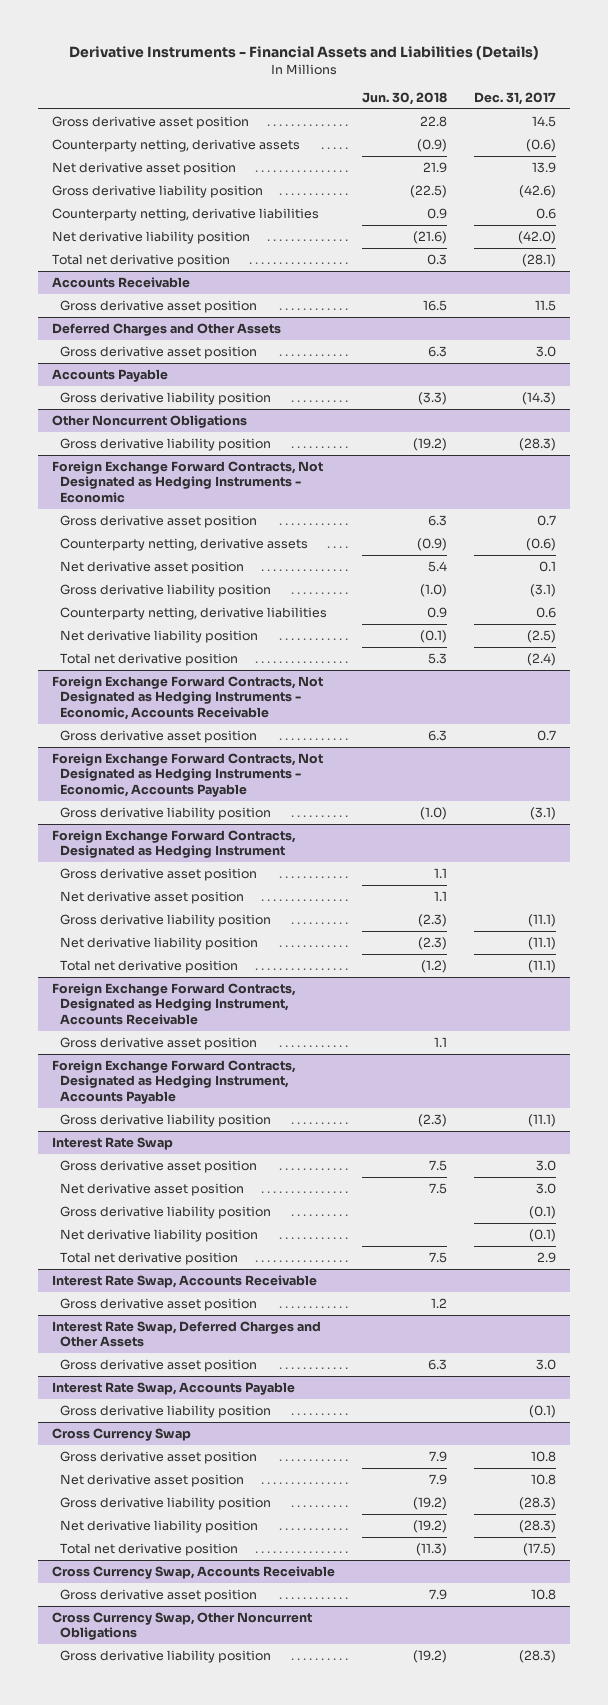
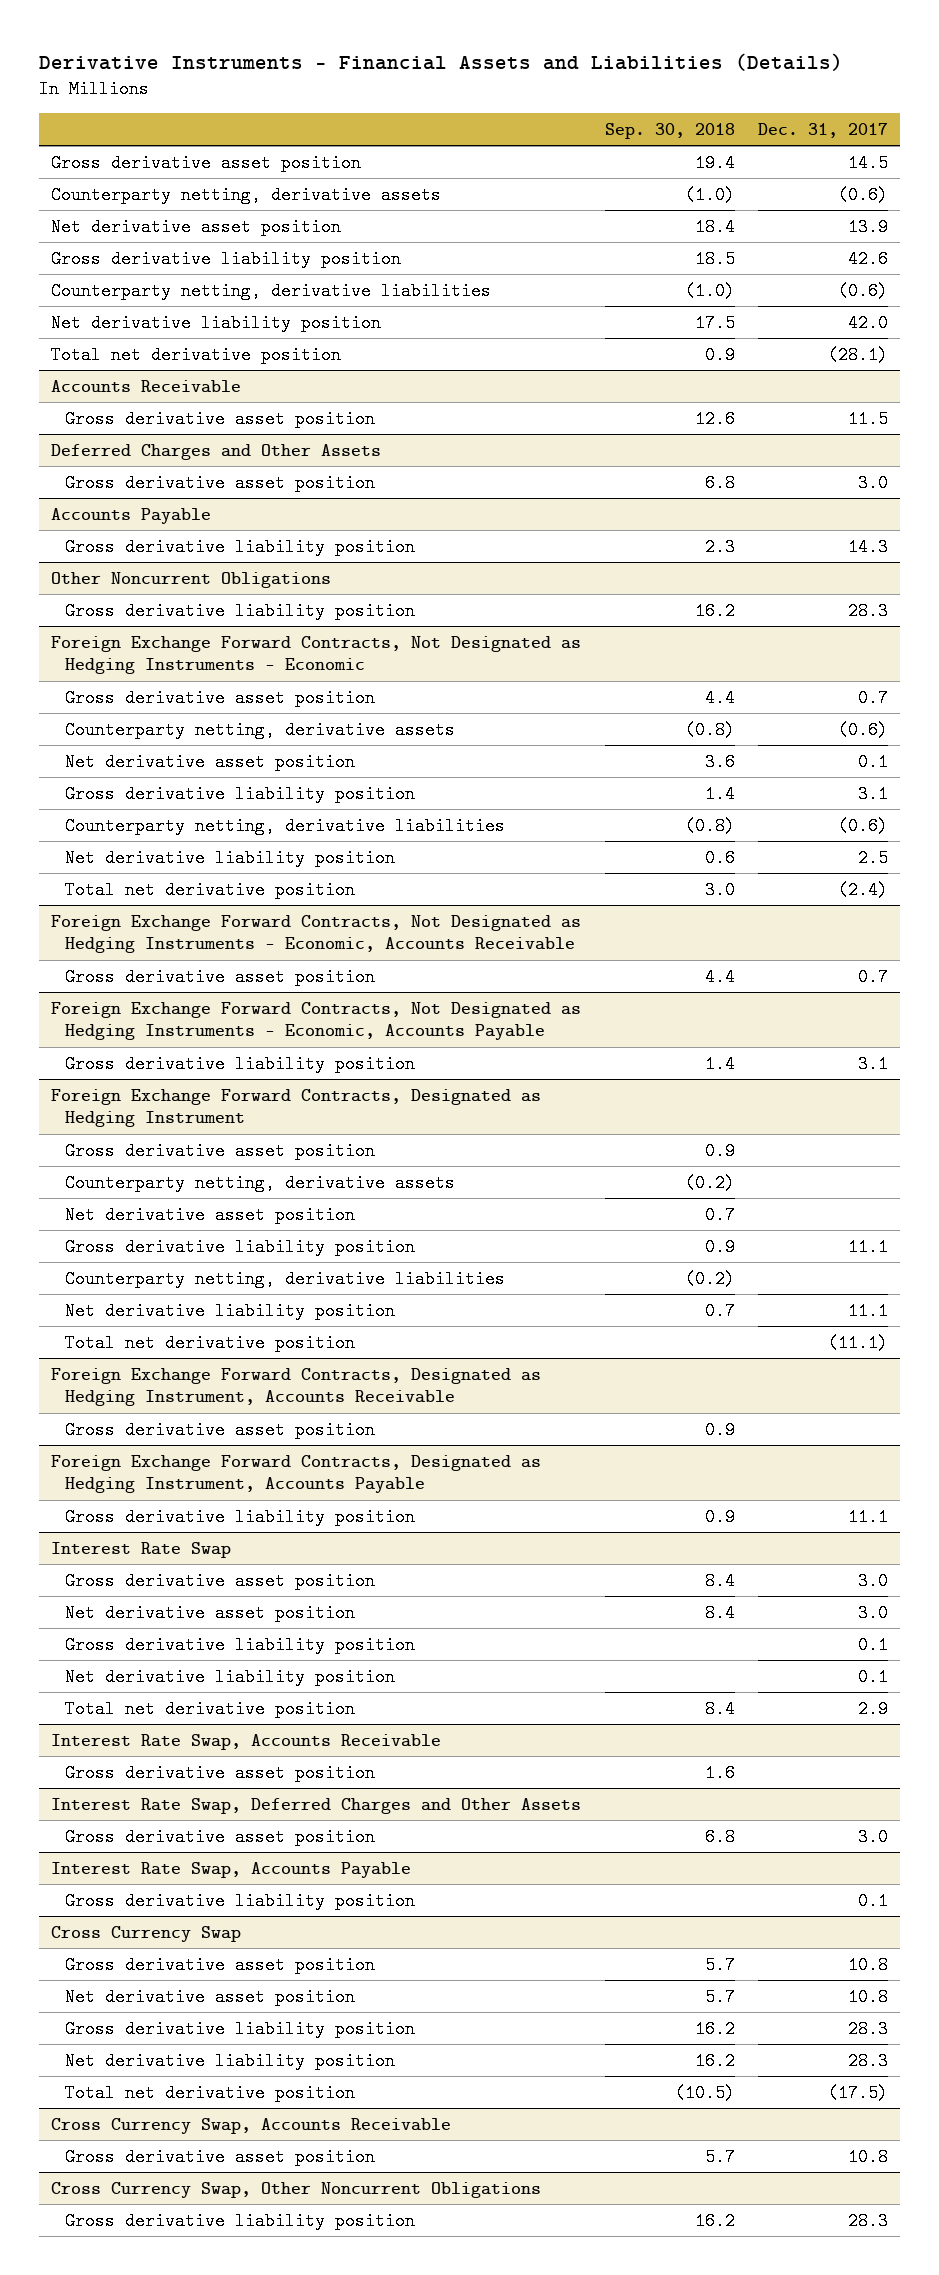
- | Jun. 30, 2018 | Dec. 31, 2017
+ | Sep. 30, 2018 | Dec. 31, 2017
- Gross derivative liability position | (22.5) | (42.6)
- Counterparty netting, derivative liabilities | 0.9 | 0.6
- Net derivative liability position | (21.6) | (42.0)
+ Gross derivative liability position | 18.5 | 42.6
+ Counterparty netting, derivative liabilities | (1.0) | (0.6)
+ Net derivative liability position | 17.5 | 42.0
@ Accounts Payable
- Gross derivative liability position | (3.3) | (14.3)
+ Gross derivative liability position | 2.3 | 14.3
@ Other Noncurrent Obligations
- Gross derivative liability position | (19.2) | (28.3)
+ Gross derivative liability position | 16.2 | 28.3
@ Foreign Exchange Forward Contracts, Not Designated as Hedging Instruments - Economic
- Gross derivative liability position | (1.0) | (3.1)
- Counterparty netting, derivative liabilities | 0.9 | 0.6
- Net derivative liability position | (0.1) | (2.5)
+ Gross derivative liability position | 1.4 | 3.1
+ Counterparty netting, derivative liabilities | (0.8) | (0.6)
+ Net derivative liability position | 0.6 | 2.5
@ Foreign Exchange Forward Contracts, Not Designated as Hedging Instruments - Economic, Accounts Payable
- Gross derivative liability position | (1.0) | (3.1)
+ Gross derivative liability position | 1.4 | 3.1
@ Foreign Exchange Forward Contracts, Designated as Hedging Instrument
+ Counterparty netting, derivative assets | (0.2) |
- Gross derivative liability position | (2.3) | (11.1)
- Net derivative liability position | (2.3) | (11.1)
+ Gross derivative liability position | 0.9 | 11.1
+ Counterparty netting, derivative liabilities | (0.2) |
+ Net derivative liability position | 0.7 | 11.1
@ Foreign Exchange Forward Contracts, Designated as Hedging Instrument, Accounts Payable
- Gross derivative liability position | (2.3) | (11.1)
+ Gross derivative liability position | 0.9 | 11.1
@ Interest Rate Swap
- Gross derivative liability position | | (0.1)
- Net derivative liability position | | (0.1)
+ Gross derivative liability position | | 0.1
+ Net derivative liability position | | 0.1
@ Interest Rate Swap, Accounts Payable
- Gross derivative liability position | | (0.1)
+ Gross derivative liability position | | 0.1
@ Cross Currency Swap
- Gross derivative liability position | (19.2) | (28.3)
- Net derivative liability position | (19.2) | (28.3)
+ Gross derivative liability position | 16.2 | 28.3
+ Net derivative liability position | 16.2 | 28.3
@ Cross Currency Swap, Other Noncurrent Obligations
- Gross derivative liability position | (19.2) | (28.3)
+ Gross derivative liability position | 16.2 | 28.3

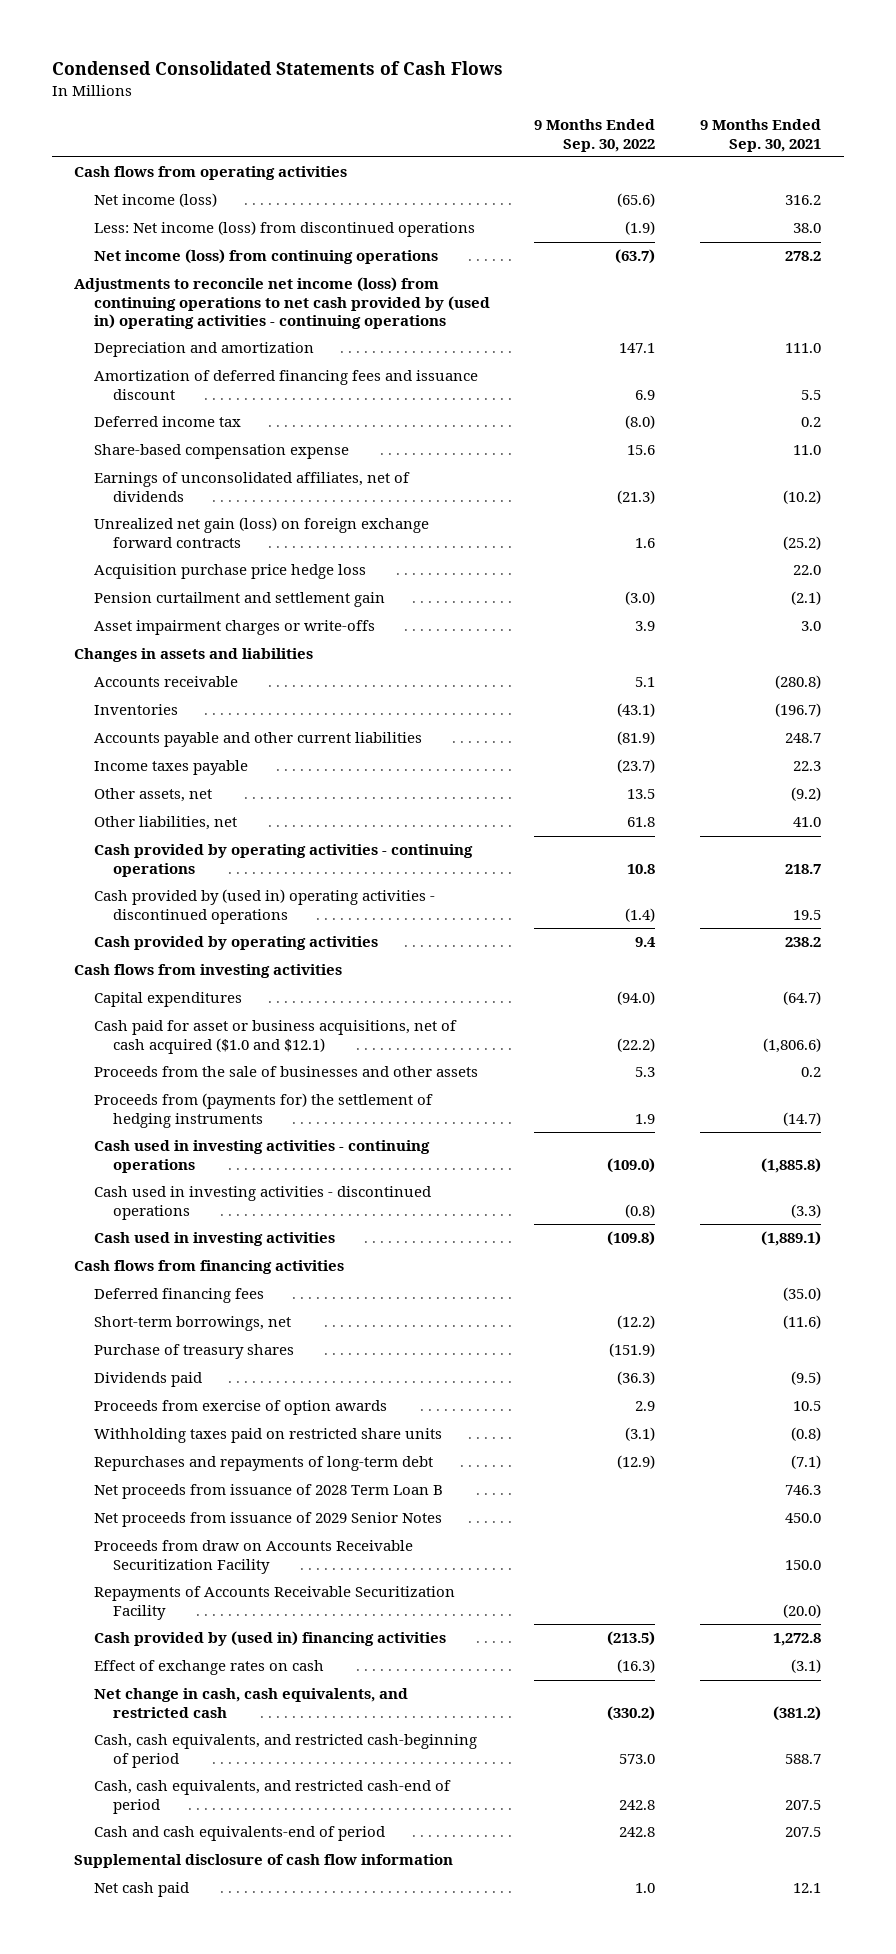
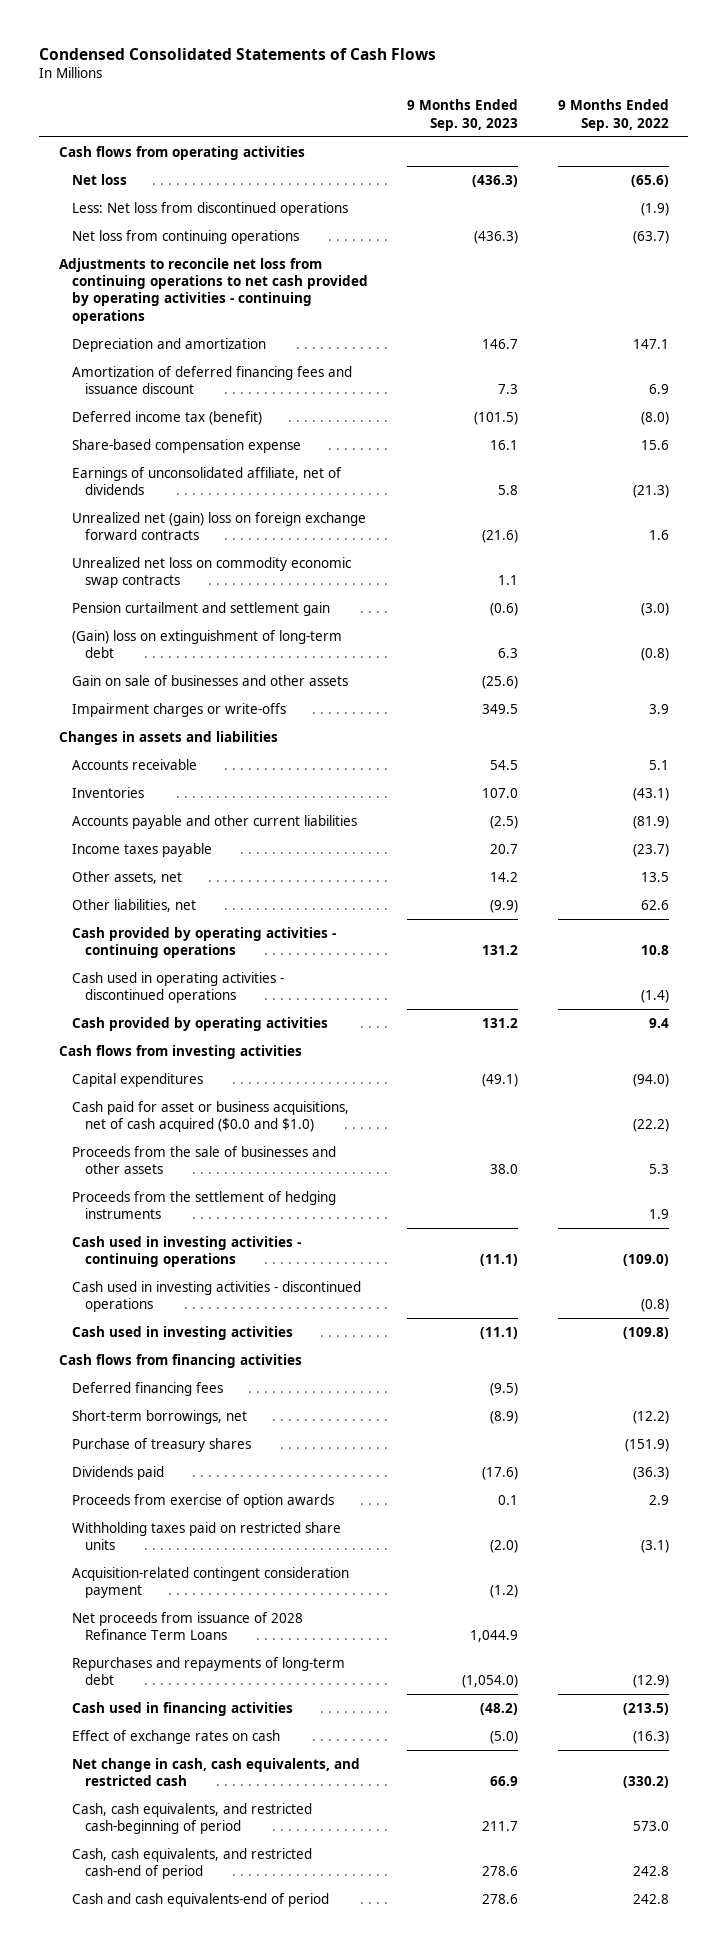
- | 9 Months Ended Sep. 30, 2022 | 9 Months Ended Sep. 30, 2021
+ | 9 Months Ended Sep. 30, 2023 | 9 Months Ended Sep. 30, 2022
- Net income (loss) | (65.6) | 316.2
- Less: Net income (loss) from discontinued operations | (1.9) | 38.0
- Net income (loss) from continuing operations | (63.7) | 278.2
- Adjustments to reconcile net income (loss) from continuing operations to net cash provided by (used in) operating activities - continuing operations
+ Net loss | (436.3) | (65.6)
+ Less: Net loss from discontinued operations | | (1.9)
+ Net loss from continuing operations | (436.3) | (63.7)
+ Adjustments to reconcile net loss from continuing operations to net cash provided by operating activities - continuing operations
- Deferred income tax | (8.0) | 0.2
+ Deferred income tax (benefit) | (101.5) | (8.0)
- Earnings of unconsolidated affiliates, net of dividends | (21.3) | (10.2)
- Unrealized net gain (loss) on foreign exchange forward contracts | 1.6 | (25.2)
- Acquisition purchase price hedge loss | | 22.0
+ Earnings of unconsolidated affiliate, net of dividends | 5.8 | (21.3)
+ Unrealized net (gain) loss on foreign exchange forward contracts | (21.6) | 1.6
+ Unrealized net loss on commodity economic swap contracts | 1.1 |
- Asset impairment charges or write-offs | 3.9 | 3.0
+ (Gain) loss on extinguishment of long-term debt | 6.3 | (0.8)
+ Gain on sale of businesses and other assets | (25.6) |
+ Impairment charges or write-offs | 349.5 | 3.9
- Other liabilities, net | 61.8 | 41.0
+ Other liabilities, net | (9.9) | 62.6
- Cash provided by (used in) operating activities - discontinued operations | (1.4) | 19.5
+ Cash used in operating activities - discontinued operations | | (1.4)
- Cash paid for asset or business acquisitions, net of cash acquired ($1.0 and $12.1) | (22.2) | (1,806.6)
+ Cash paid for asset or business acquisitions, net of cash acquired ($0.0 and $1.0) | | (22.2)
- Proceeds from (payments for) the settlement of hedging instruments | 1.9 | (14.7)
+ Proceeds from the settlement of hedging instruments | | 1.9
+ Acquisition-related contingent consideration payment | (1.2) |
+ Net proceeds from issuance of 2028 Refinance Term Loans | 1,044.9 |
- Net proceeds from issuance of 2028 Term Loan B | | 746.3
- Net proceeds from issuance of 2029 Senior Notes | | 450.0
- Proceeds from draw on Accounts Receivable Securitization Facility | | 150.0
- Repayments of Accounts Receivable Securitization Facility | | (20.0)
- Cash provided by (used in) financing activities | (213.5) | 1,272.8
+ Cash used in financing activities | (48.2) | (213.5)
- Supplemental disclosure of cash flow information
- Net cash paid | 1.0 | 12.1

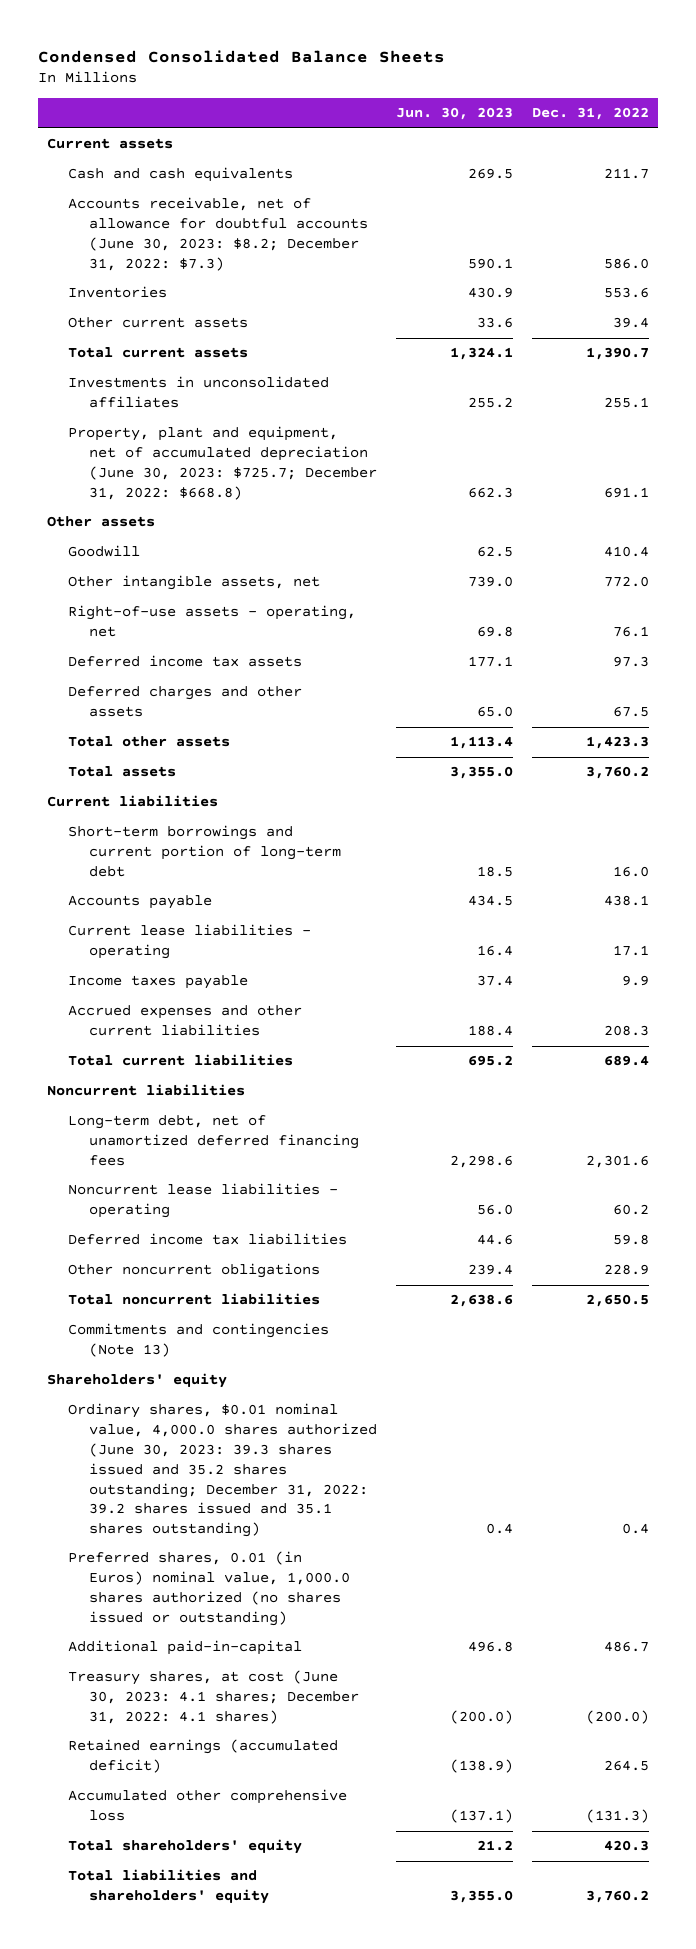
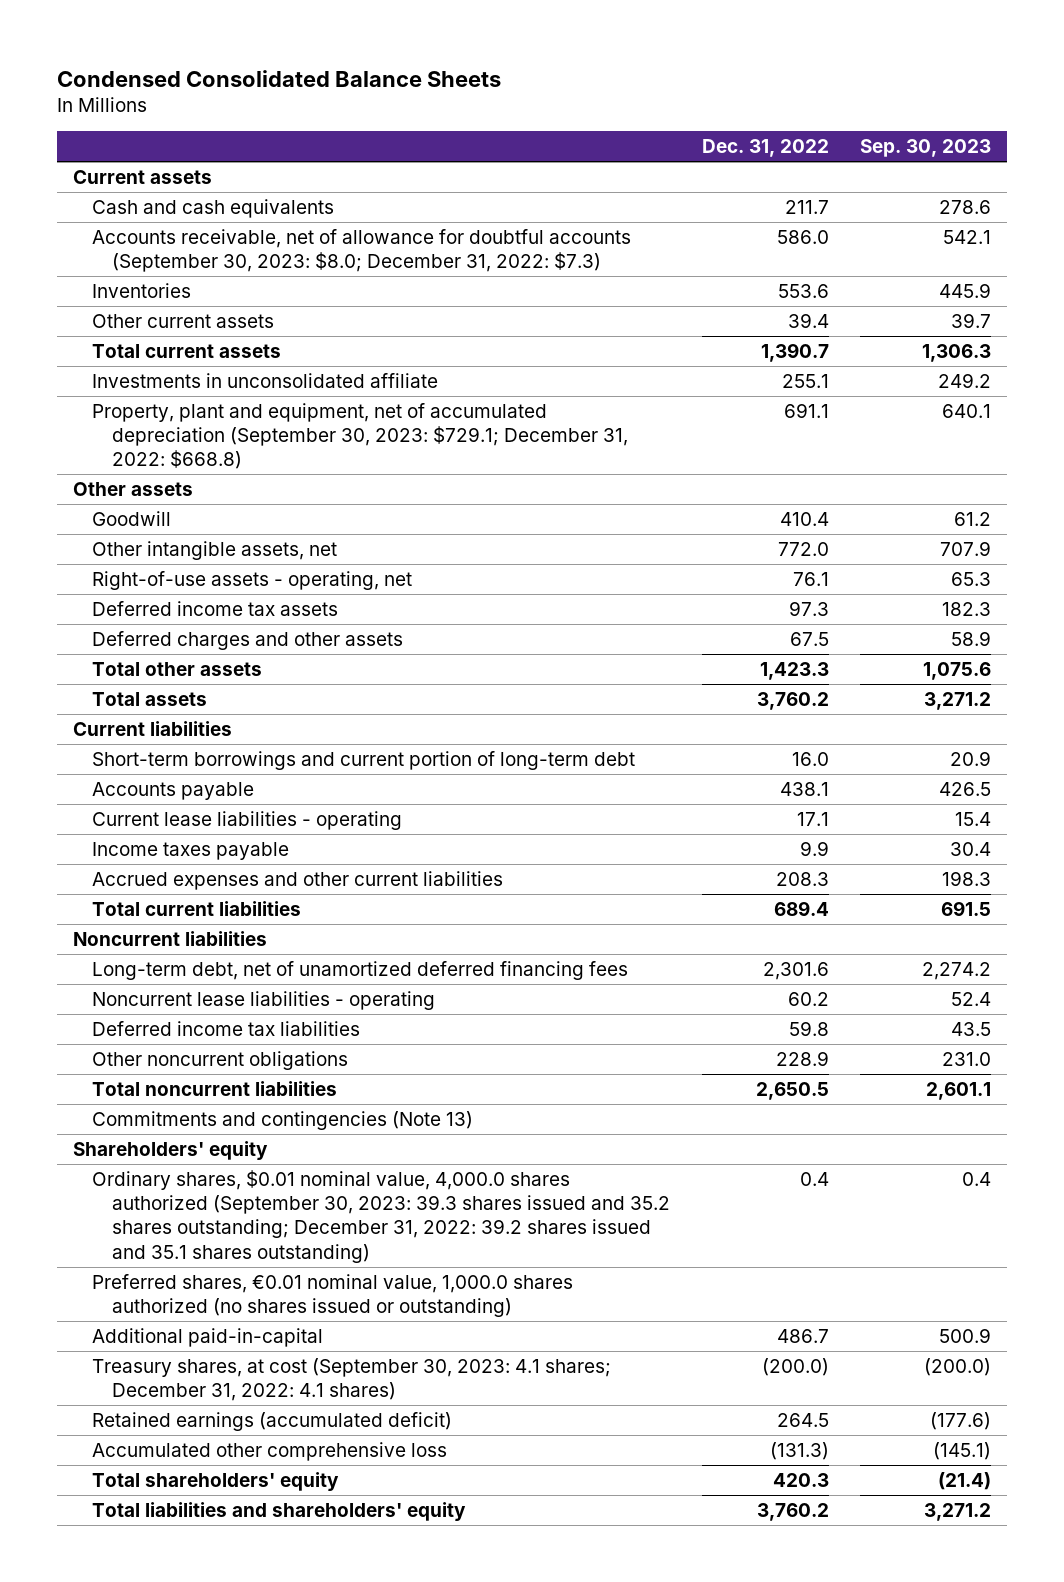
- | Jun. 30, 2023 | Dec. 31, 2022
+ | Dec. 31, 2022 | Sep. 30, 2023
- Accounts receivable, net of allowance for doubtful accounts (June 30, 2023: $8.2; December 31, 2022: $7.3) | 590.1 | 586.0
+ Accounts receivable, net of allowance for doubtful accounts (September 30, 2023: $8.0; December 31, 2022: $7.3) | 586.0 | 542.1
- Investments in unconsolidated affiliates | 255.2 | 255.1
- Property, plant and equipment, net of accumulated depreciation (June 30, 2023: $725.7; December 31, 2022: $668.8) | 662.3 | 691.1
+ Investments in unconsolidated affiliate | 255.1 | 249.2
+ Property, plant and equipment, net of accumulated depreciation (September 30, 2023: $729.1; December 31, 2022: $668.8) | 691.1 | 640.1
- Ordinary shares, $0.01 nominal value, 4,000.0 shares authorized (June 30, 2023: 39.3 shares issued and 35.2 shares outstanding; December 31, 2022: 39.2 shares issued and 35.1 shares outstanding) | 0.4 | 0.4
- Preferred shares, 0.01 (in Euros) nominal value, 1,000.0 shares authorized (no shares issued or outstanding)
+ Ordinary shares, $0.01 nominal value, 4,000.0 shares authorized (September 30, 2023: 39.3 shares issued and 35.2 shares outstanding; December 31, 2022: 39.2 shares issued and 35.1 shares outstanding) | 0.4 | 0.4
+ Preferred shares, €0.01 nominal value, 1,000.0 shares authorized (no shares issued or outstanding)
- Treasury shares, at cost (June 30, 2023: 4.1 shares; December 31, 2022: 4.1 shares) | (200.0) | (200.0)
+ Treasury shares, at cost (September 30, 2023: 4.1 shares; December 31, 2022: 4.1 shares) | (200.0) | (200.0)

